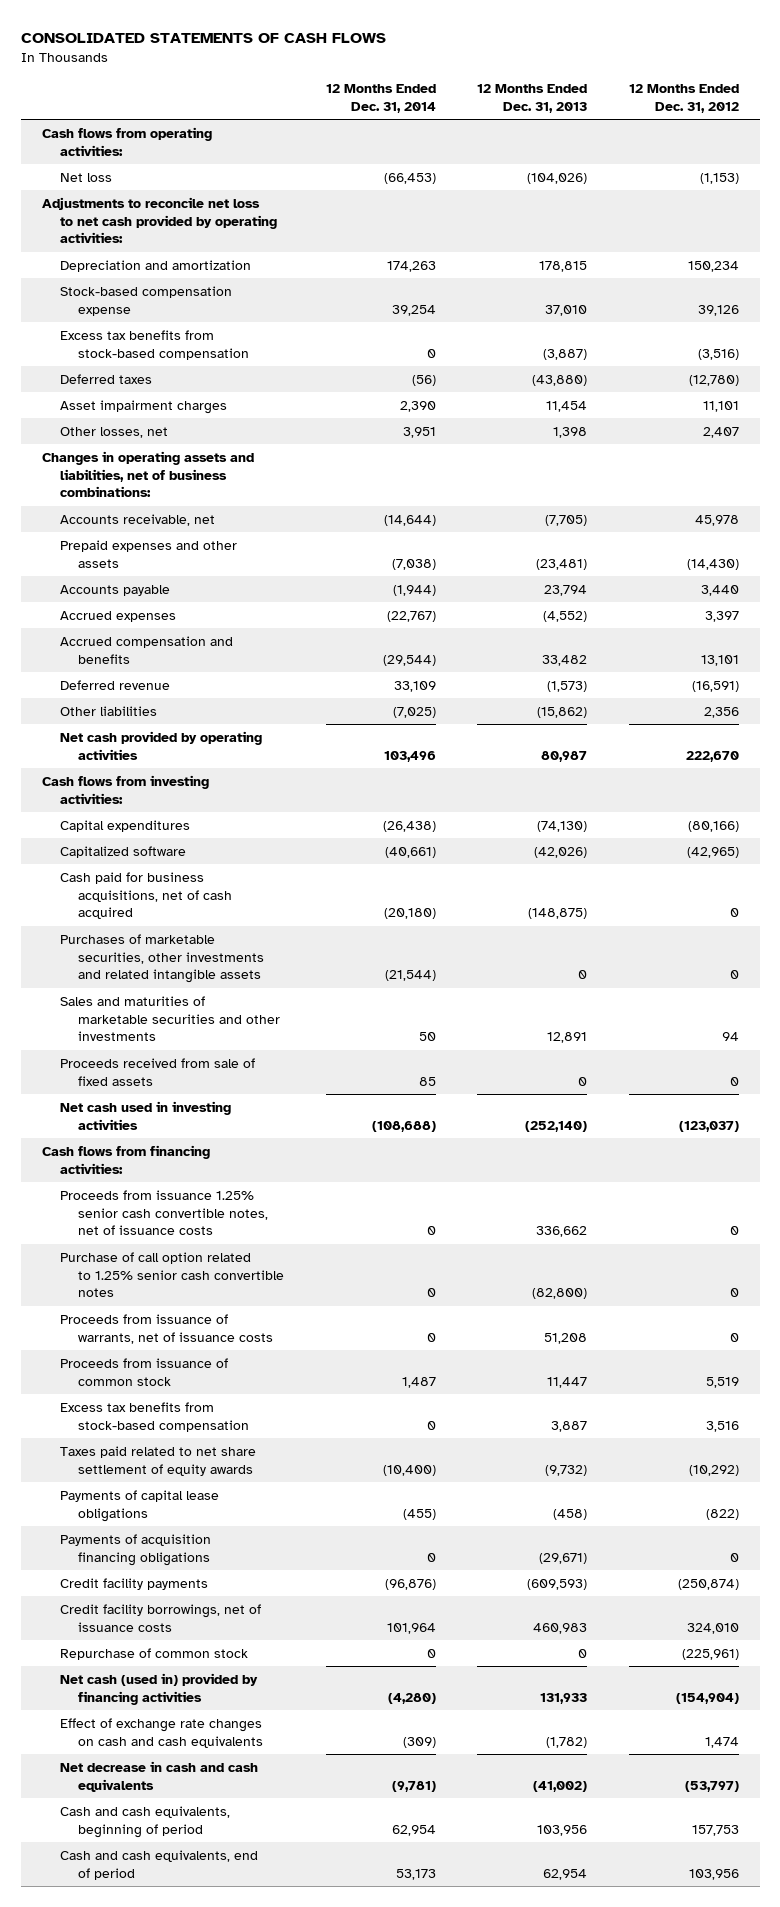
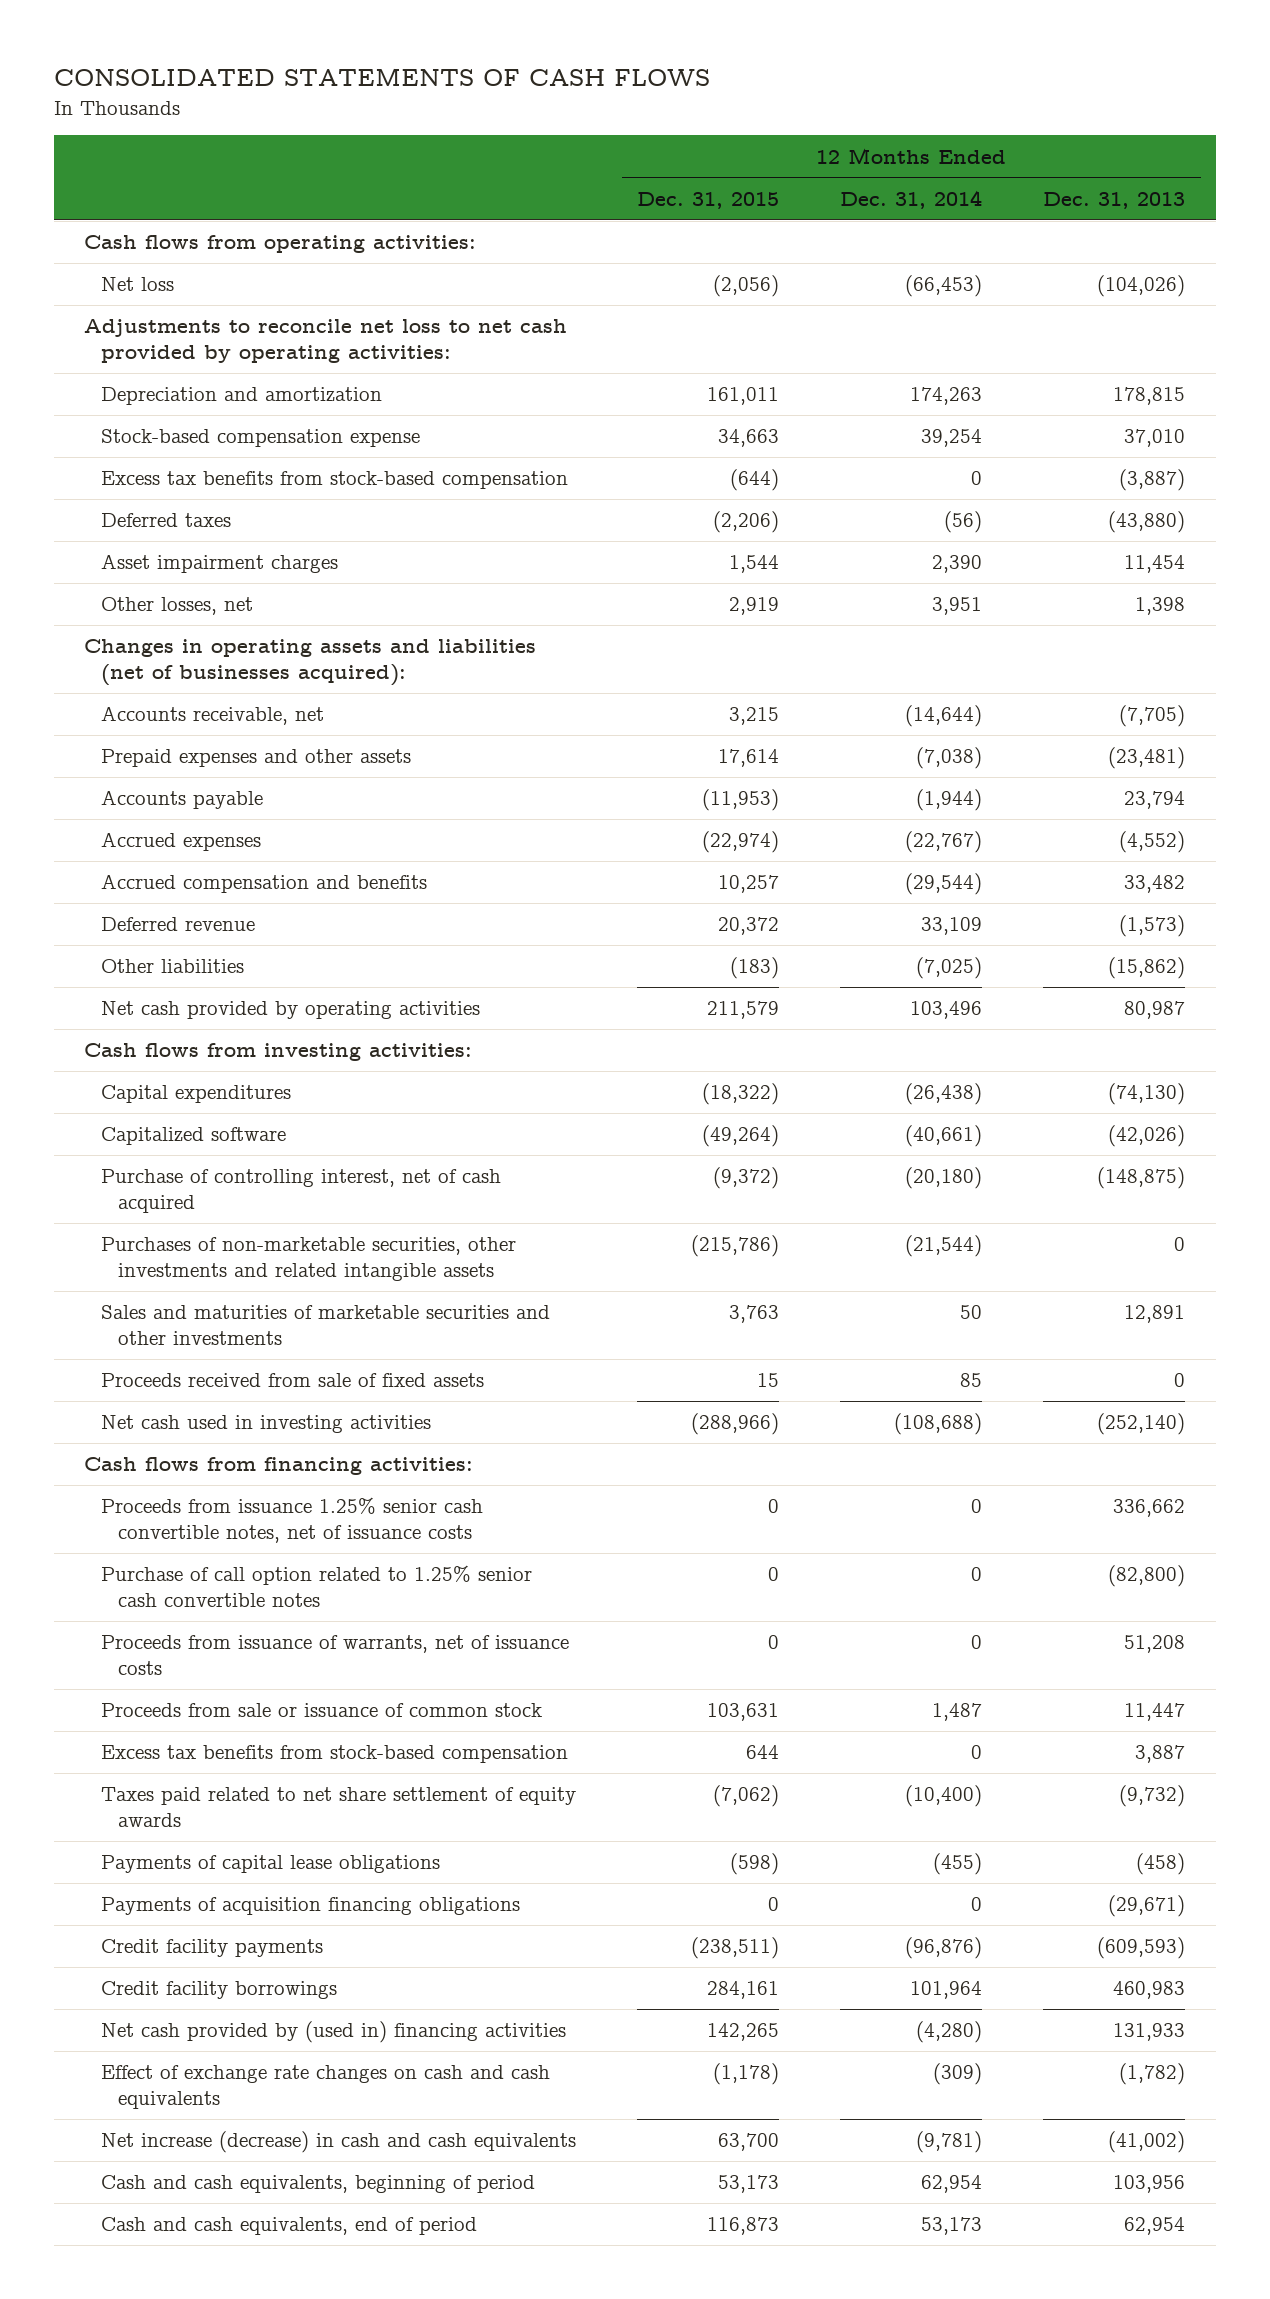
- | 12 Months Ended Dec. 31, 2014 | 12 Months Ended Dec. 31, 2013 | 12 Months Ended Dec. 31, 2012
+ | 12 Months Ended Dec. 31, 2015 | 12 Months Ended Dec. 31, 2014 | 12 Months Ended Dec. 31, 2013
- Changes in operating assets and liabilities, net of business combinations:
+ Changes in operating assets and liabilities (net of businesses acquired):
- Cash paid for business acquisitions, net of cash acquired | (20,180) | (148,875) | 0
- Purchases of marketable securities, other investments and related intangible assets | (21,544) | 0 | 0
+ Purchase of controlling interest, net of cash acquired | (9,372) | (20,180) | (148,875)
+ Purchases of non-marketable securities, other investments and related intangible assets | (215,786) | (21,544) | 0
- Proceeds from issuance of common stock | 1,487 | 11,447 | 5,519
+ Proceeds from sale or issuance of common stock | 103,631 | 1,487 | 11,447
- Credit facility borrowings, net of issuance costs | 101,964 | 460,983 | 324,010
- Repurchase of common stock | 0 | 0 | (225,961)
- Net cash (used in) provided by financing activities | (4,280) | 131,933 | (154,904)
+ Credit facility borrowings | 284,161 | 101,964 | 460,983
+ Net cash provided by (used in) financing activities | 142,265 | (4,280) | 131,933
- Net decrease in cash and cash equivalents | (9,781) | (41,002) | (53,797)
+ Net increase (decrease) in cash and cash equivalents | 63,700 | (9,781) | (41,002)

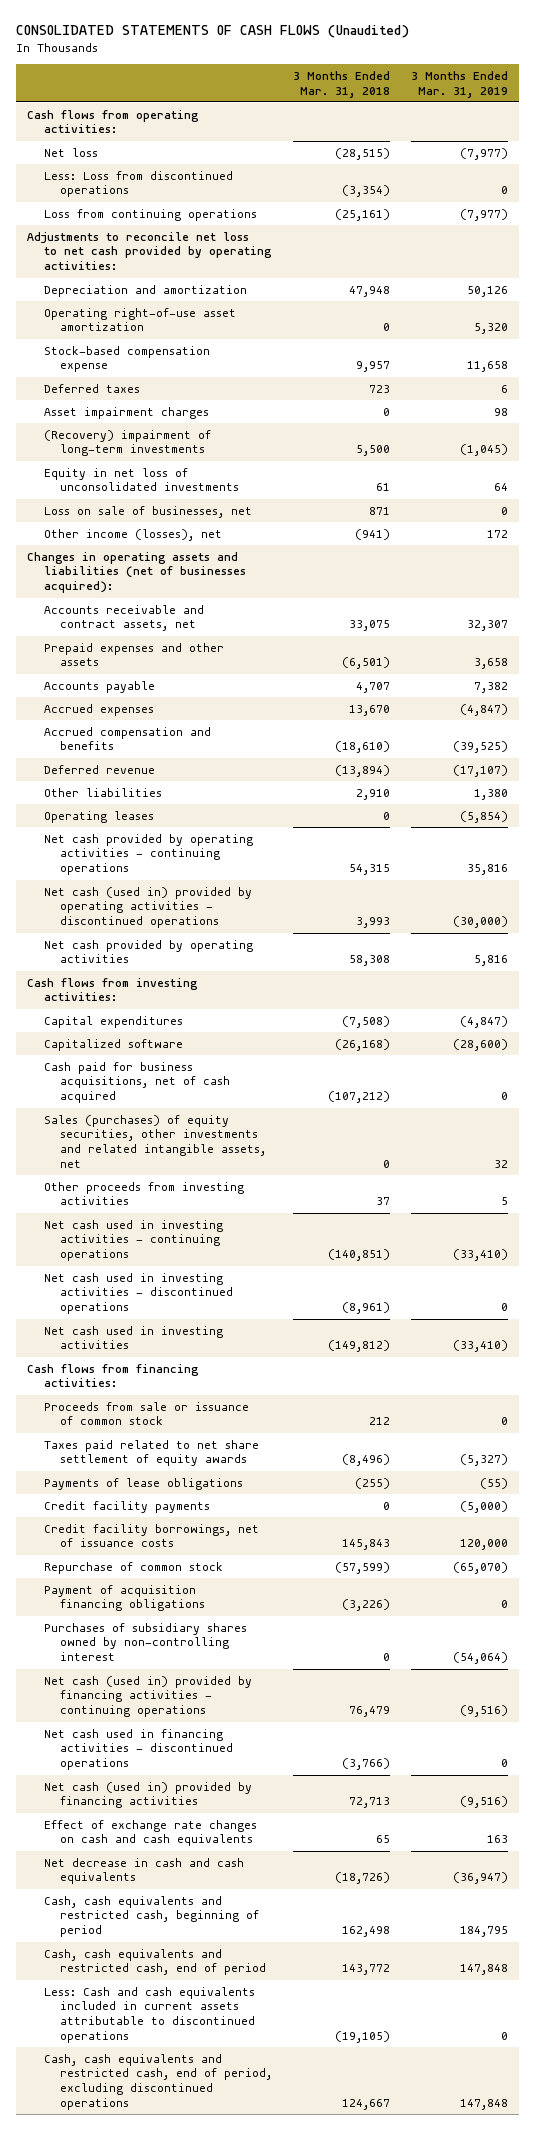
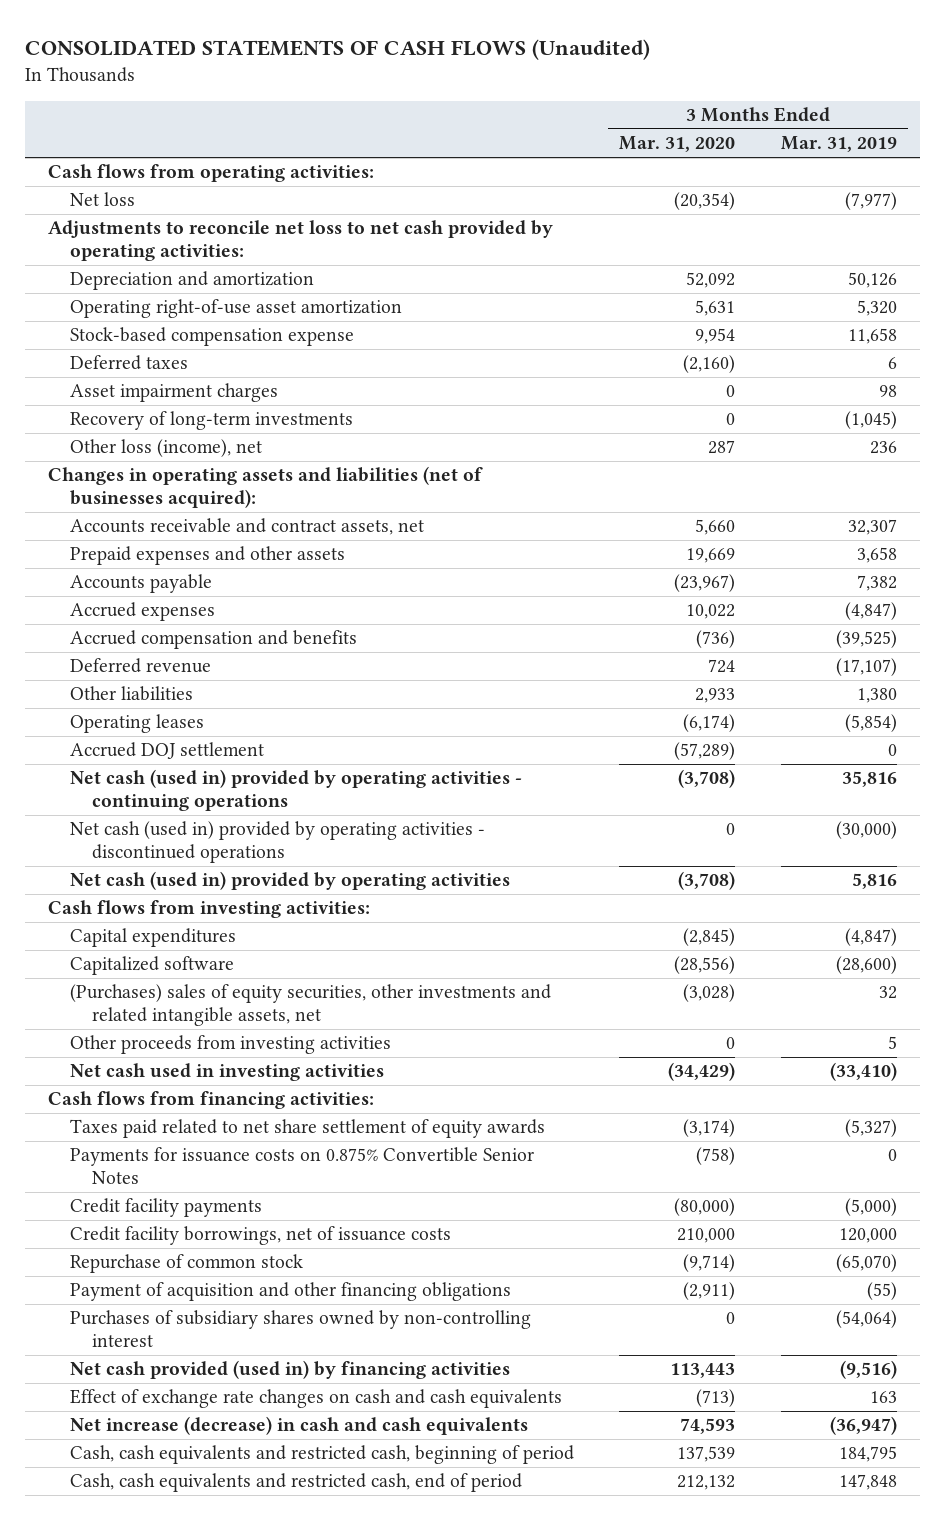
- | 3 Months Ended Mar. 31, 2018 | 3 Months Ended Mar. 31, 2019
+ | 3 Months Ended Mar. 31, 2020 | 3 Months Ended Mar. 31, 2019
- Less: Loss from discontinued operations | (3,354) | 0
- Loss from continuing operations | (25,161) | (7,977)
- (Recovery) impairment of long-term investments | 5,500 | (1,045)
- Equity in net loss of unconsolidated investments | 61 | 64
- Loss on sale of businesses, net | 871 | 0
- Other income (losses), net | (941) | 172
+ Recovery of long-term investments | 0 | (1,045)
+ Other loss (income), net | 287 | 236
- Net cash provided by operating activities - continuing operations | 54,315 | 35,816
+ Accrued DOJ settlement | (57,289) | 0
+ Net cash (used in) provided by operating activities - continuing operations | (3,708) | 35,816
- Net cash provided by operating activities | 58,308 | 5,816
+ Net cash (used in) provided by operating activities | (3,708) | 5,816
- Cash paid for business acquisitions, net of cash acquired | (107,212) | 0
- Sales (purchases) of equity securities, other investments and related intangible assets, net | 0 | 32
+ (Purchases) sales of equity securities, other investments and related intangible assets, net | (3,028) | 32
- Net cash used in investing activities - continuing operations | (140,851) | (33,410)
- Net cash used in investing activities - discontinued operations | (8,961) | 0
- Proceeds from sale or issuance of common stock | 212 | 0
- Payments of lease obligations | (255) | (55)
+ Payments for issuance costs on 0.875% Convertible Senior Notes | (758) | 0
- Payment of acquisition financing obligations | (3,226) | 0
+ Payment of acquisition and other financing obligations | (2,911) | (55)
- Net cash (used in) provided by financing activities - continuing operations | 76,479 | (9,516)
- Net cash used in financing activities - discontinued operations | (3,766) | 0
- Net cash (used in) provided by financing activities | 72,713 | (9,516)
+ Net cash provided (used in) by financing activities | 113,443 | (9,516)
- Net decrease in cash and cash equivalents | (18,726) | (36,947)
+ Net increase (decrease) in cash and cash equivalents | 74,593 | (36,947)
- Less: Cash and cash equivalents included in current assets attributable to discontinued operations | (19,105) | 0
- Cash, cash equivalents and restricted cash, end of period, excluding discontinued operations | 124,667 | 147,848

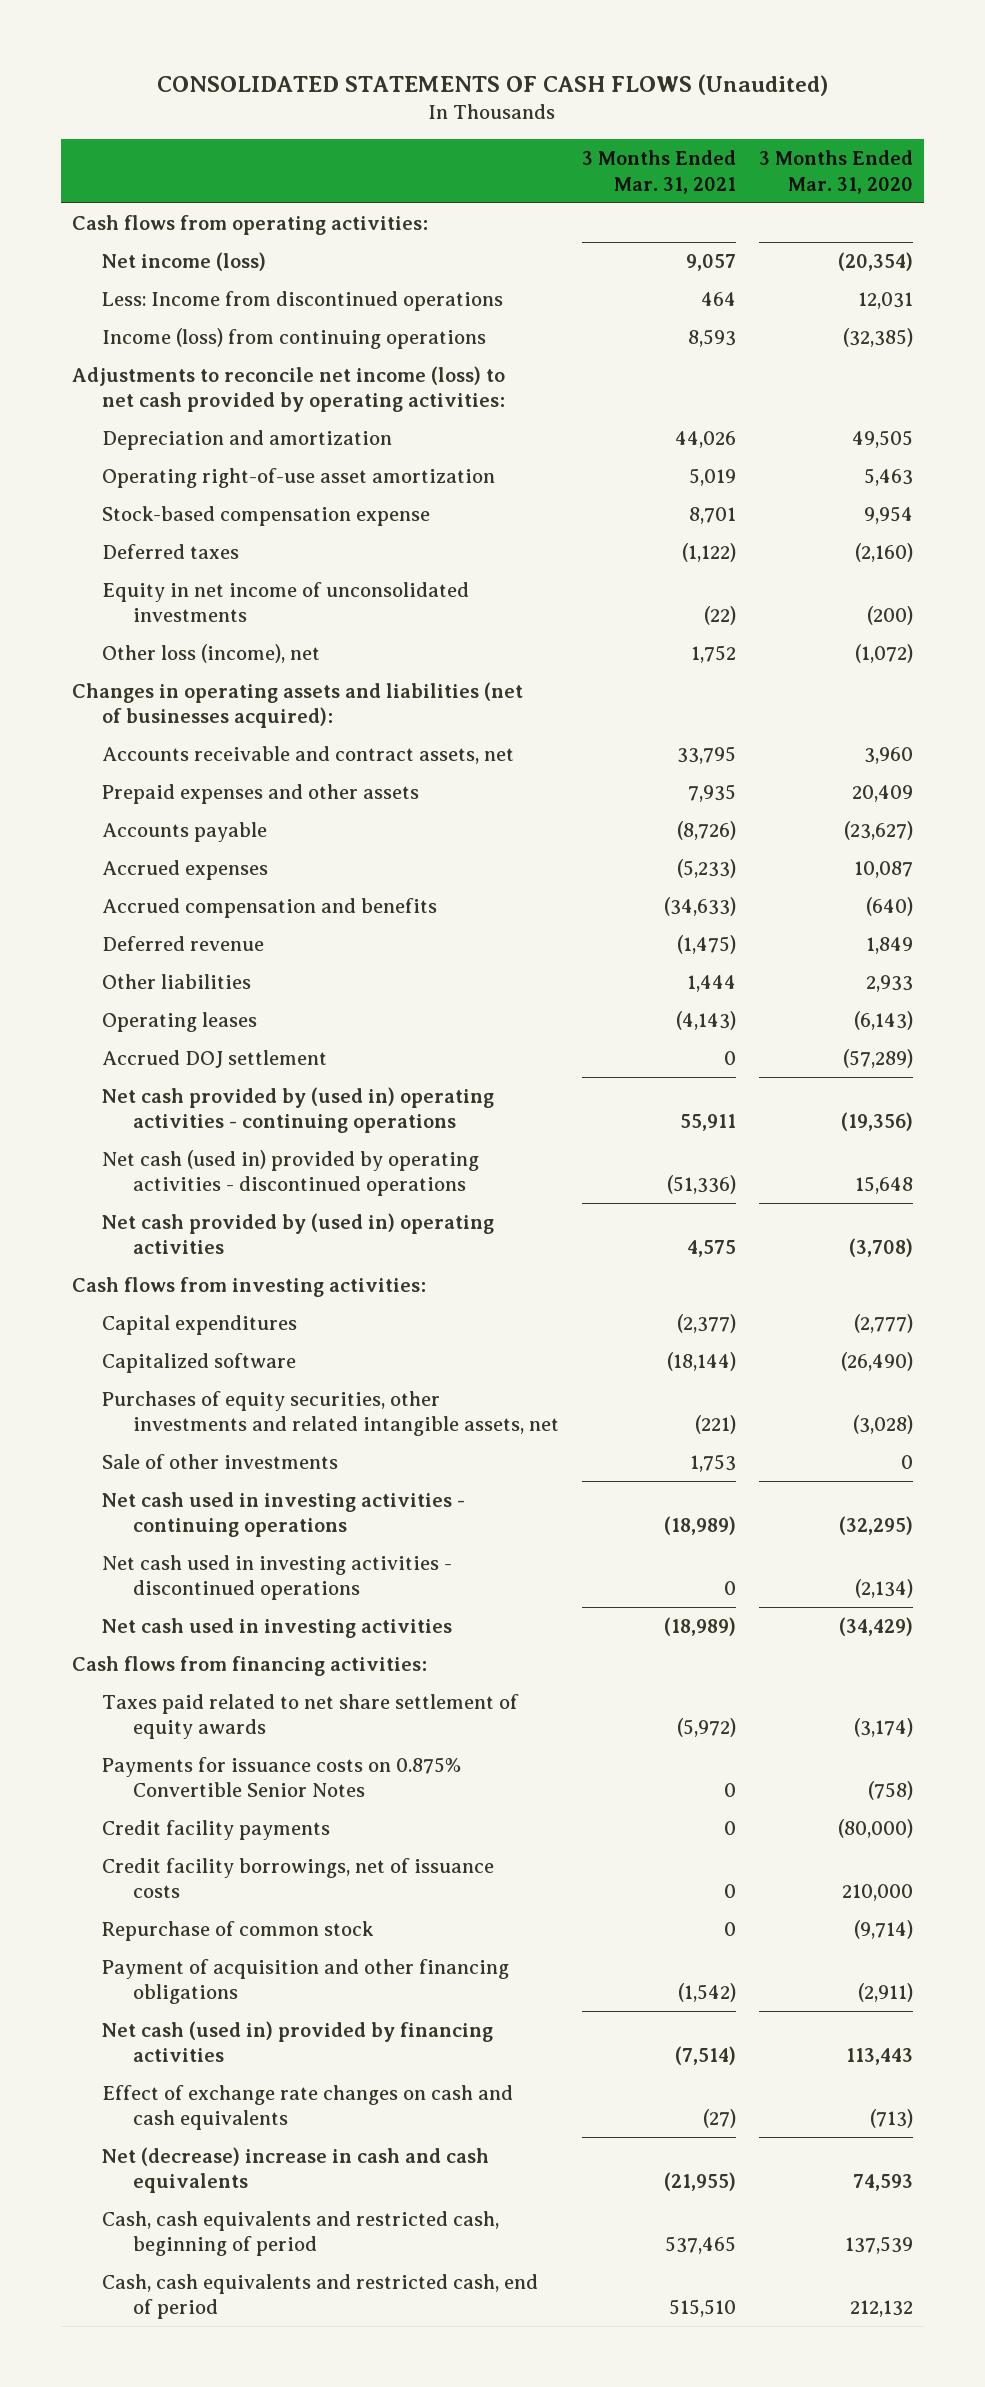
- | 3 Months Ended Mar. 31, 2020 | 3 Months Ended Mar. 31, 2019
+ | 3 Months Ended Mar. 31, 2021 | 3 Months Ended Mar. 31, 2020
- Net loss | (20,354) | (7,977)
- Adjustments to reconcile net loss to net cash provided by operating activities:
- Depreciation and amortization | 52,092 | 50,126
- Operating right-of-use asset amortization | 5,631 | 5,320
+ Net income (loss) | 9,057 | (20,354)
+ Less: Income from discontinued operations | 464 | 12,031
+ Income (loss) from continuing operations | 8,593 | (32,385)
+ Adjustments to reconcile net income (loss) to net cash provided by operating activities:
+ Depreciation and amortization | 44,026 | 49,505
+ Operating right-of-use asset amortization | 5,019 | 5,463
- Asset impairment charges | 0 | 98
- Recovery of long-term investments | 0 | (1,045)
- Other loss (income), net | 287 | 236
+ Equity in net income of unconsolidated investments | (22) | (200)
+ Other loss (income), net | 1,752 | (1,072)
- Accounts receivable and contract assets, net | 5,660 | 32,307
- Prepaid expenses and other assets | 19,669 | 3,658
- Accounts payable | (23,967) | 7,382
- Accrued expenses | 10,022 | (4,847)
- Accrued compensation and benefits | (736) | (39,525)
- Deferred revenue | 724 | (17,107)
+ Accounts receivable and contract assets, net | 33,795 | 3,960
+ Prepaid expenses and other assets | 7,935 | 20,409
+ Accounts payable | (8,726) | (23,627)
+ Accrued expenses | (5,233) | 10,087
+ Accrued compensation and benefits | (34,633) | (640)
+ Deferred revenue | (1,475) | 1,849
- Operating leases | (6,174) | (5,854)
+ Operating leases | (4,143) | (6,143)
- Net cash (used in) provided by operating activities - continuing operations | (3,708) | 35,816
- Net cash (used in) provided by operating activities - discontinued operations | 0 | (30,000)
- Net cash (used in) provided by operating activities | (3,708) | 5,816
+ Net cash provided by (used in) operating activities - continuing operations | 55,911 | (19,356)
+ Net cash (used in) provided by operating activities - discontinued operations | (51,336) | 15,648
+ Net cash provided by (used in) operating activities | 4,575 | (3,708)
- Capital expenditures | (2,845) | (4,847)
- Capitalized software | (28,556) | (28,600)
- (Purchases) sales of equity securities, other investments and related intangible assets, net | (3,028) | 32
- Other proceeds from investing activities | 0 | 5
+ Capital expenditures | (2,377) | (2,777)
+ Capitalized software | (18,144) | (26,490)
+ Purchases of equity securities, other investments and related intangible assets, net | (221) | (3,028)
+ Sale of other investments | 1,753 | 0
+ Net cash used in investing activities - continuing operations | (18,989) | (32,295)
+ Net cash used in investing activities - discontinued operations | 0 | (2,134)
- Purchases of subsidiary shares owned by non-controlling interest | 0 | (54,064)
- Net cash provided (used in) by financing activities | 113,443 | (9,516)
+ Net cash (used in) provided by financing activities | (7,514) | 113,443
- Net increase (decrease) in cash and cash equivalents | 74,593 | (36,947)
+ Net (decrease) increase in cash and cash equivalents | (21,955) | 74,593

